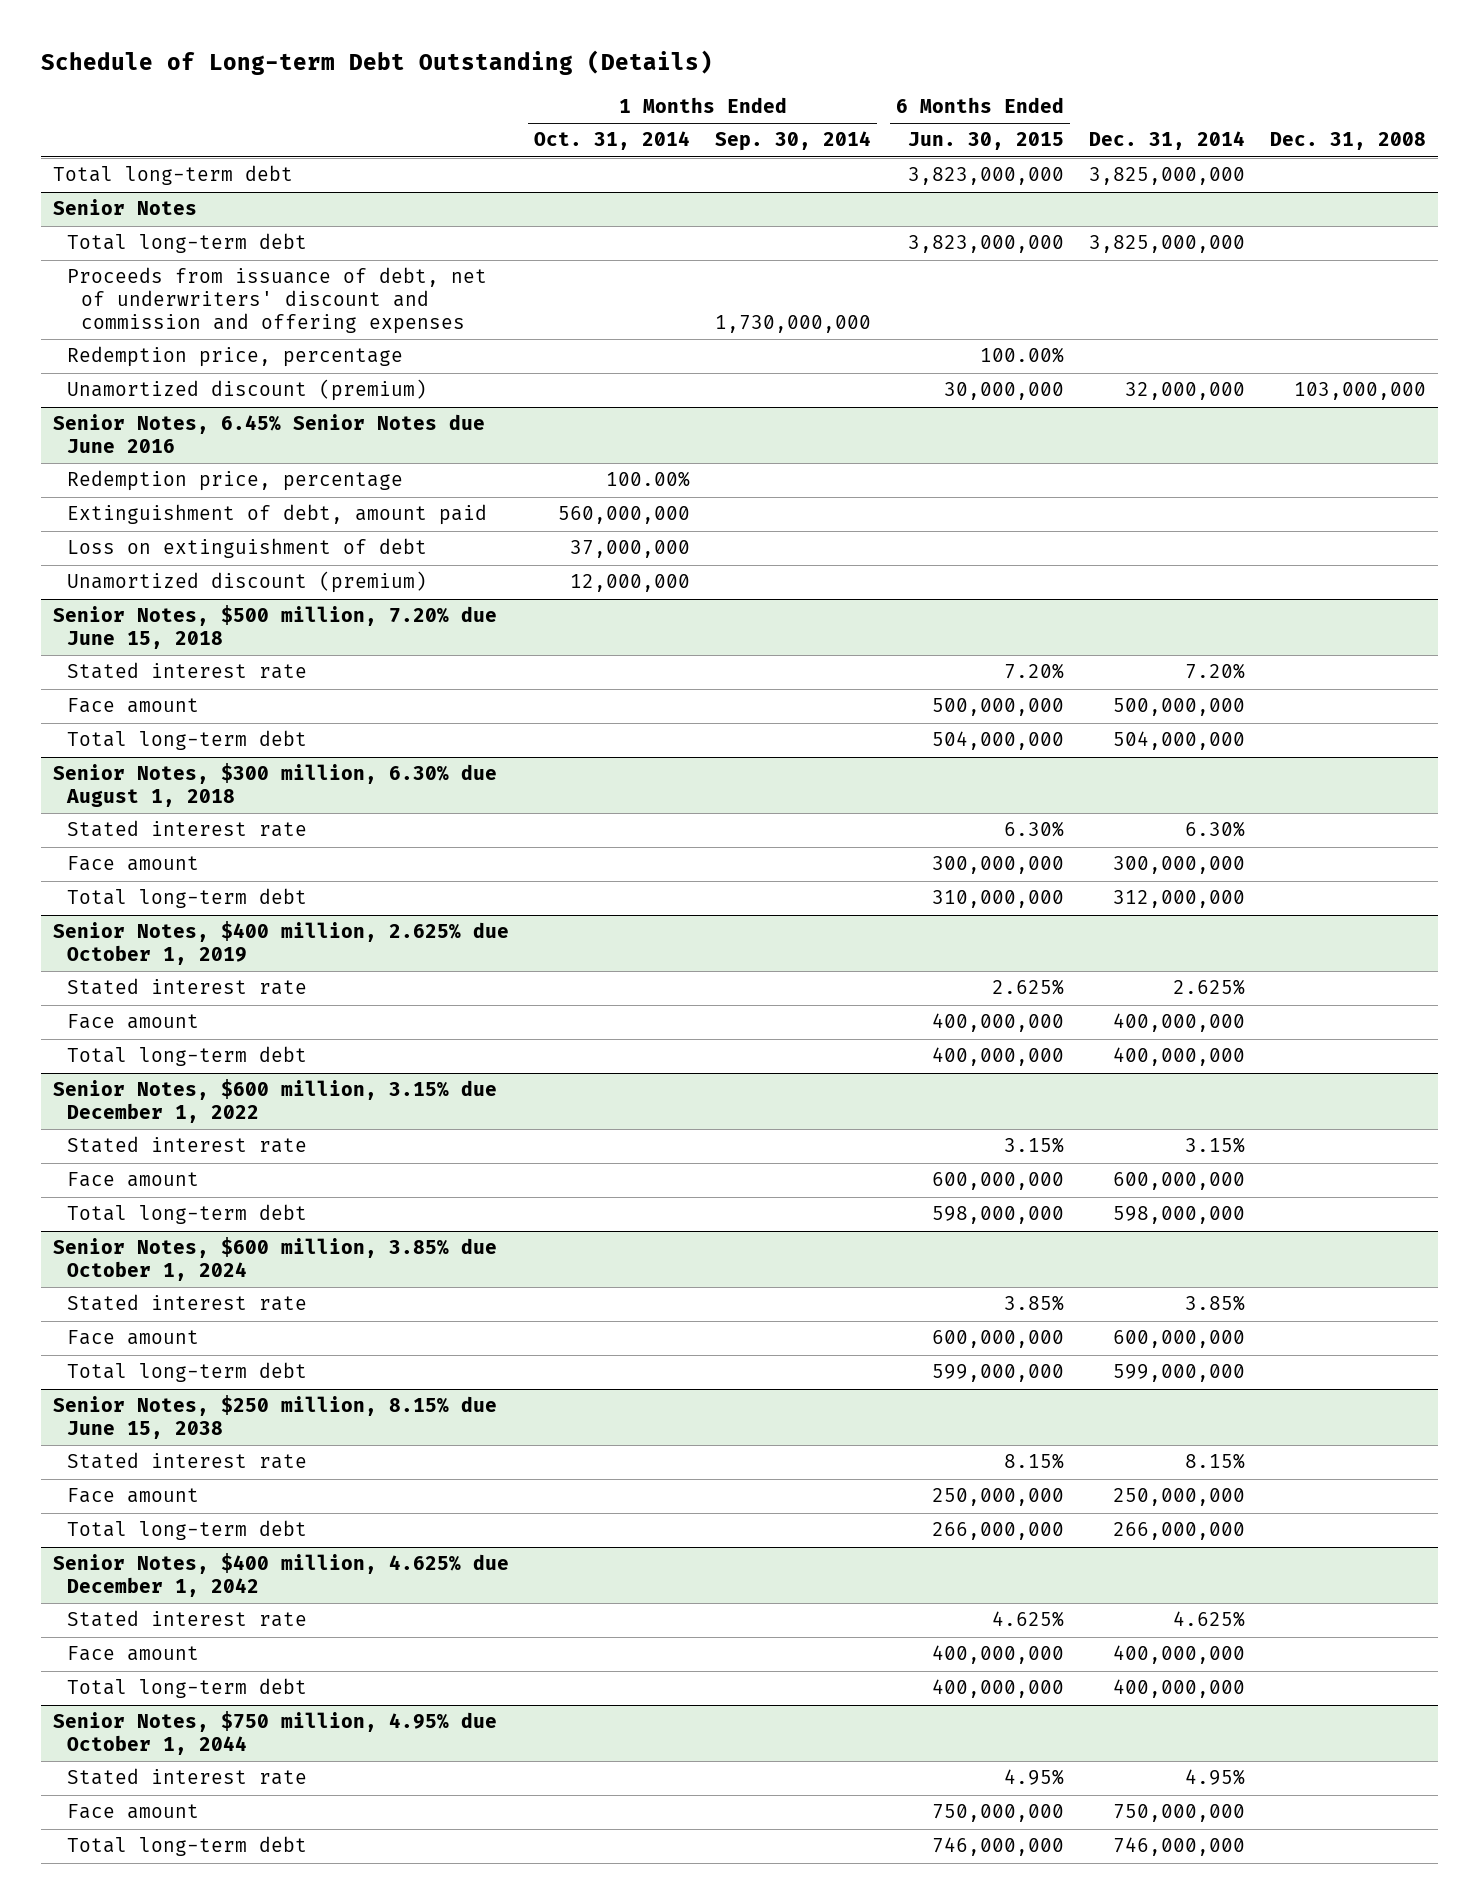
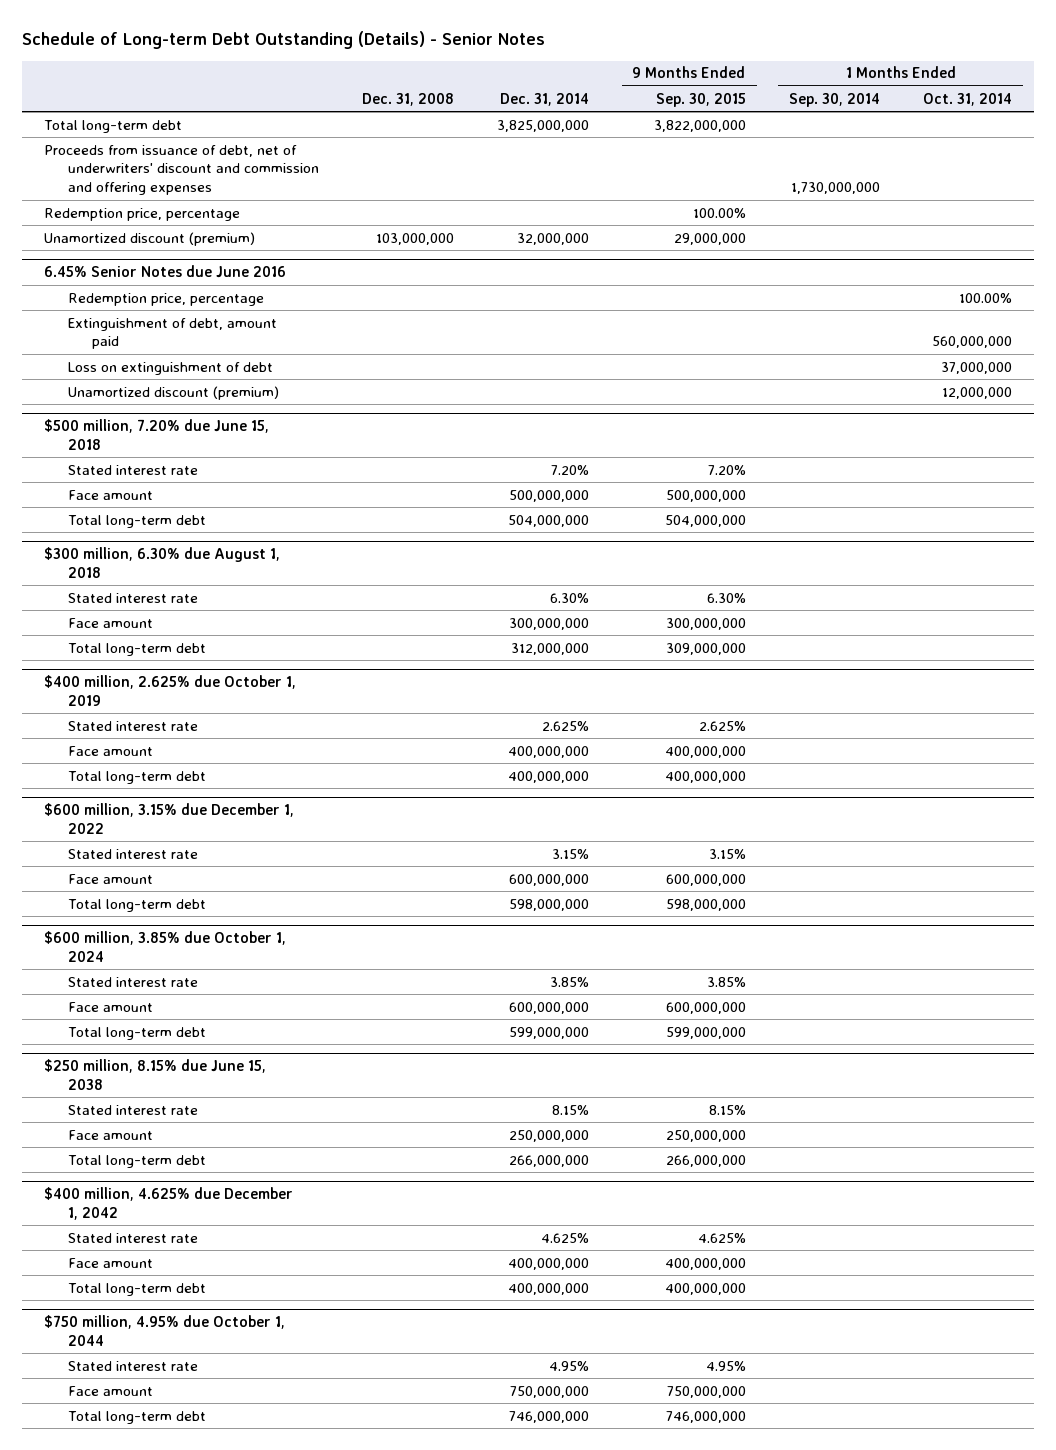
- Schedule of Long-term Debt Outstanding (Details)
+ Schedule of Long-term Debt Outstanding (Details) - Senior Notes
- | 1 Months Ended Oct. 31, 2014 | 1 Months Ended Sep. 30, 2014 | 6 Months Ended Jun. 30, 2015 | Dec. 31, 2014 | Dec. 31, 2008
+ | Dec. 31, 2008 | Dec. 31, 2014 | 9 Months Ended Sep. 30, 2015 | 1 Months Ended Sep. 30, 2014 | 1 Months Ended Oct. 31, 2014
- Senior Notes
- Total long-term debt | | | 3,823,000,000 | 3,825,000,000 |
- Senior Notes, 6.45% Senior Notes due June 2016
+ 6.45% Senior Notes due June 2016
- Senior Notes, $500 million, 7.20% due June 15, 2018
+ $500 million, 7.20% due June 15, 2018
- Senior Notes, $300 million, 6.30% due August 1, 2018
+ $300 million, 6.30% due August 1, 2018
- Senior Notes, $400 million, 2.625% due October 1, 2019
+ $400 million, 2.625% due October 1, 2019
- Senior Notes, $600 million, 3.15% due December 1, 2022
+ $600 million, 3.15% due December 1, 2022
- Senior Notes, $600 million, 3.85% due October 1, 2024
+ $600 million, 3.85% due October 1, 2024
- Senior Notes, $250 million, 8.15% due June 15, 2038
+ $250 million, 8.15% due June 15, 2038
- Senior Notes, $400 million, 4.625% due December 1, 2042
+ $400 million, 4.625% due December 1, 2042
- Senior Notes, $750 million, 4.95% due October 1, 2044
+ $750 million, 4.95% due October 1, 2044

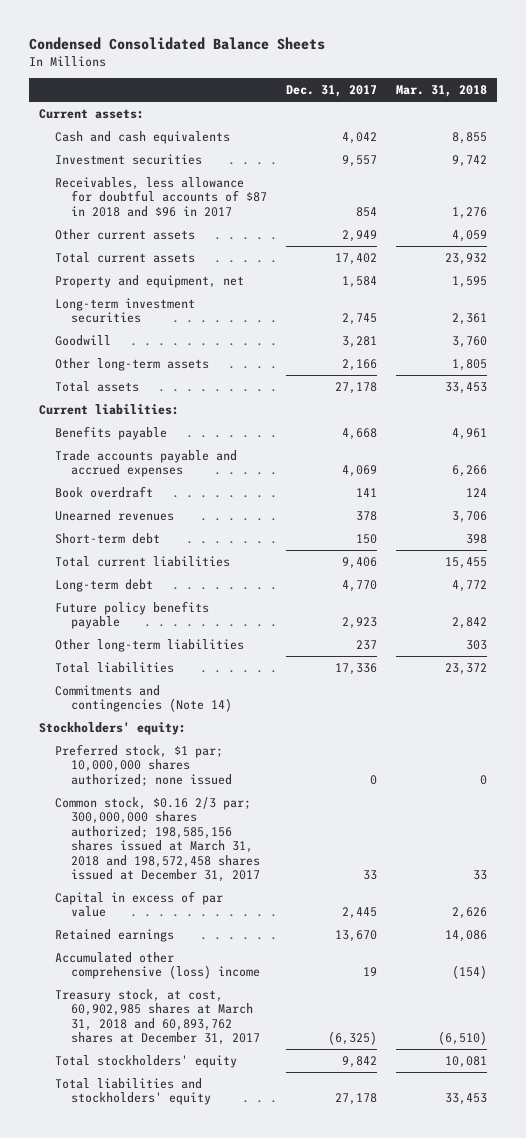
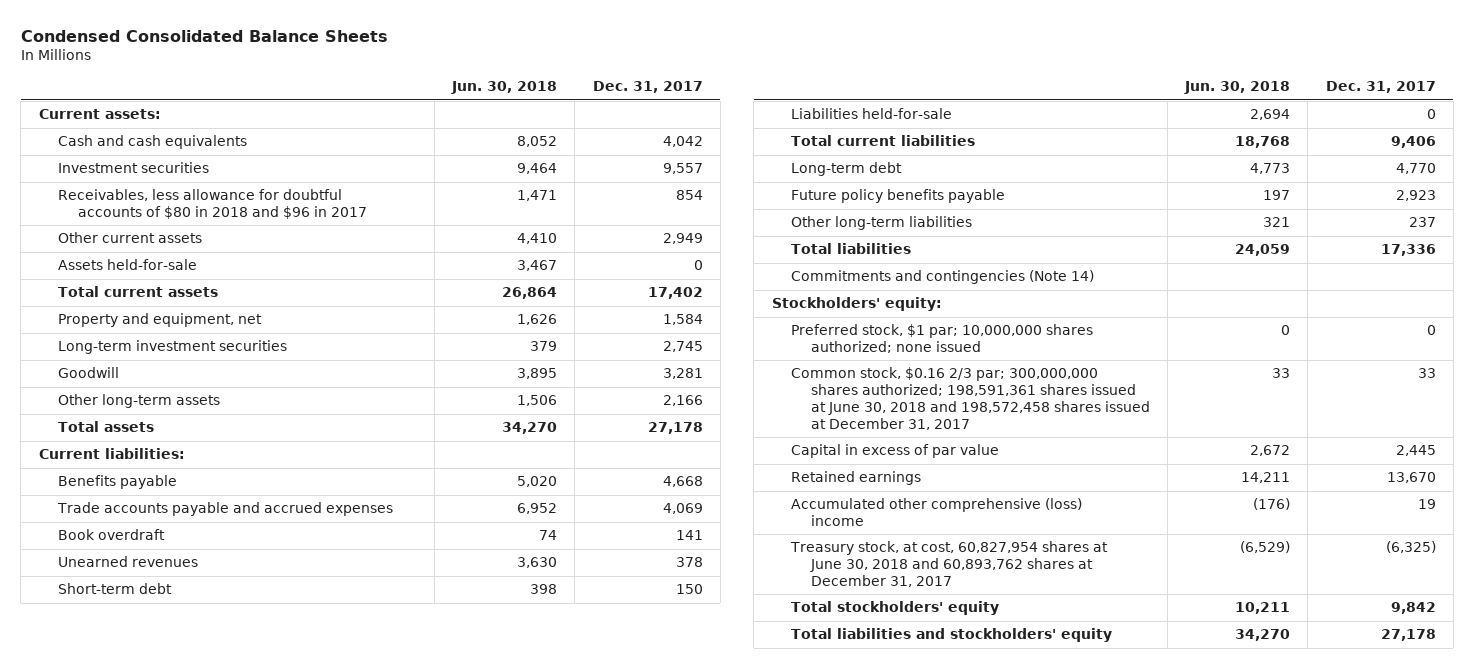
- | Dec. 31, 2017 | Mar. 31, 2018
+ | Jun. 30, 2018 | Dec. 31, 2017
- Receivables, less allowance for doubtful accounts of $87 in 2018 and $96 in 2017 | 854 | 1,276
+ Receivables, less allowance for doubtful accounts of $80 in 2018 and $96 in 2017 | 1,471 | 854
+ Assets held-for-sale | 3,467 | 0
+ Liabilities held-for-sale | 2,694 | 0
- Common stock, $0.16 2/3 par; 300,000,000 shares authorized; 198,585,156 shares issued at March 31, 2018 and 198,572,458 shares issued at December 31, 2017 | 33 | 33
+ Common stock, $0.16 2/3 par; 300,000,000 shares authorized; 198,591,361 shares issued at June 30, 2018 and 198,572,458 shares issued at December 31, 2017 | 33 | 33
- Treasury stock, at cost, 60,902,985 shares at March 31, 2018 and 60,893,762 shares at December 31, 2017 | (6,325) | (6,510)
+ Treasury stock, at cost, 60,827,954 shares at June 30, 2018 and 60,893,762 shares at December 31, 2017 | (6,529) | (6,325)

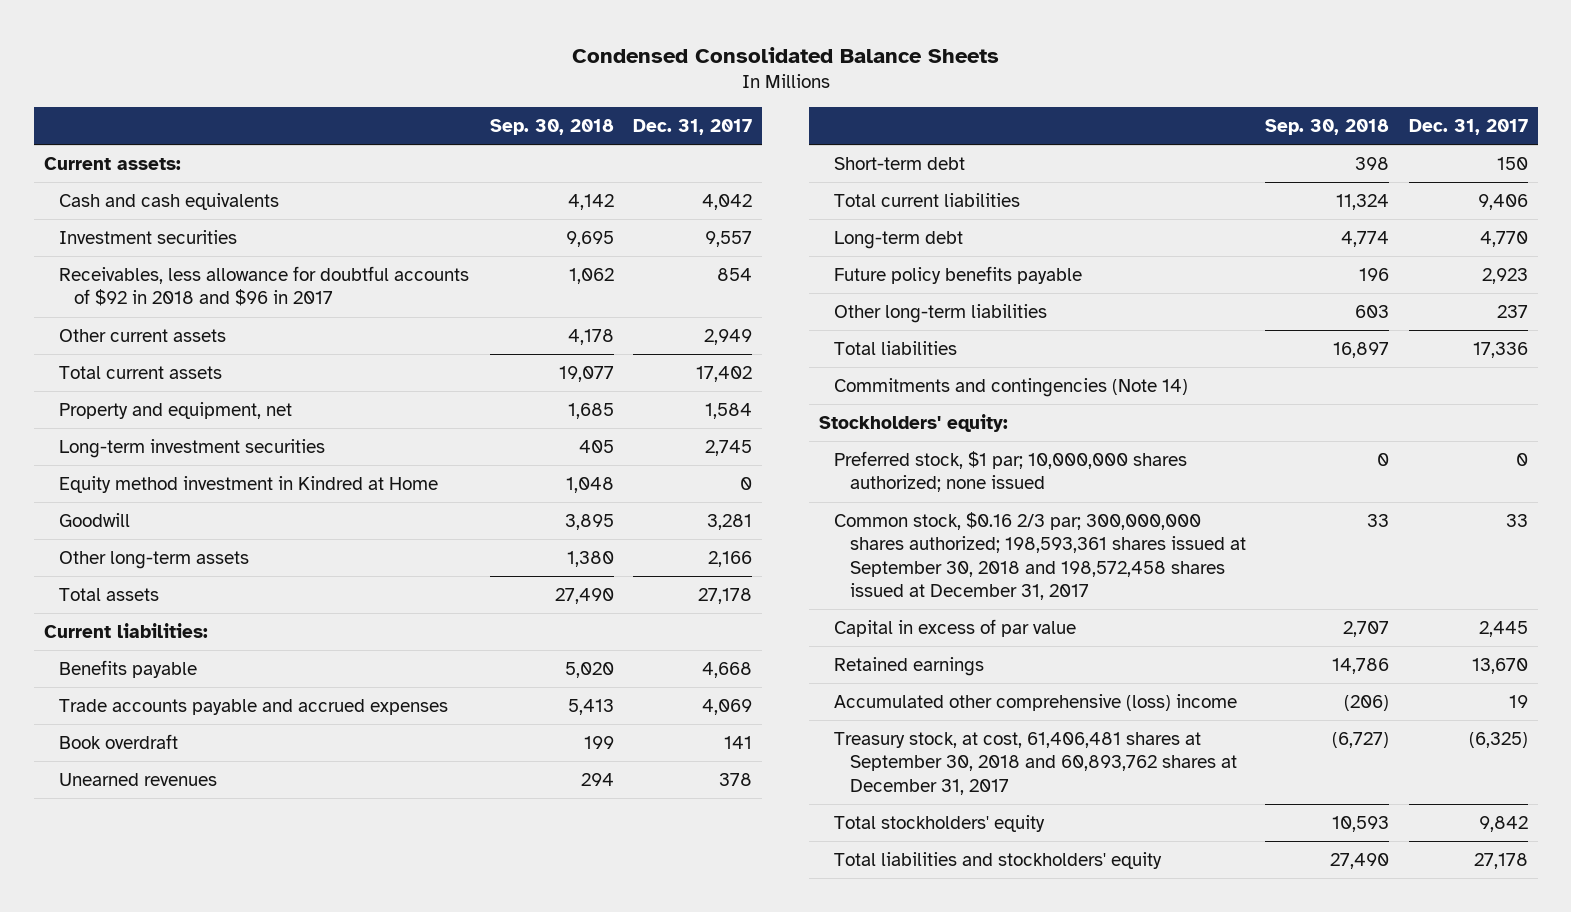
- | Jun. 30, 2018 | Dec. 31, 2017
+ | Sep. 30, 2018 | Dec. 31, 2017
- Receivables, less allowance for doubtful accounts of $80 in 2018 and $96 in 2017 | 1,471 | 854
+ Receivables, less allowance for doubtful accounts of $92 in 2018 and $96 in 2017 | 1,062 | 854
- Assets held-for-sale | 3,467 | 0
+ Equity method investment in Kindred at Home | 1,048 | 0
- Liabilities held-for-sale | 2,694 | 0
- Common stock, $0.16 2/3 par; 300,000,000 shares authorized; 198,591,361 shares issued at June 30, 2018 and 198,572,458 shares issued at December 31, 2017 | 33 | 33
+ Common stock, $0.16 2/3 par; 300,000,000 shares authorized; 198,593,361 shares issued at September 30, 2018 and 198,572,458 shares issued at December 31, 2017 | 33 | 33
- Treasury stock, at cost, 60,827,954 shares at June 30, 2018 and 60,893,762 shares at December 31, 2017 | (6,529) | (6,325)
+ Treasury stock, at cost, 61,406,481 shares at September 30, 2018 and 60,893,762 shares at December 31, 2017 | (6,727) | (6,325)

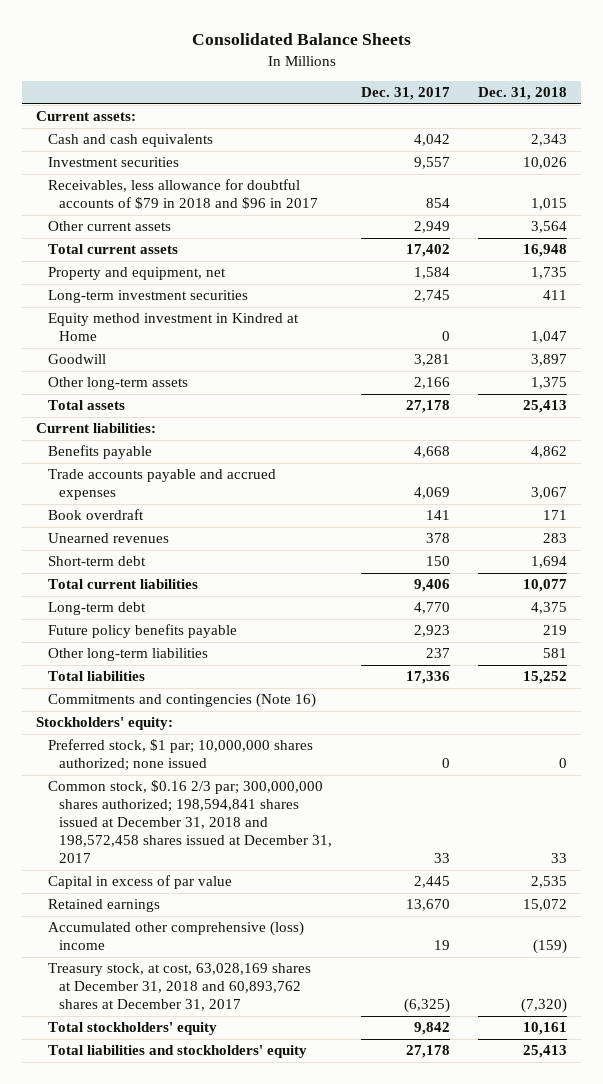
- Condensed Consolidated Balance Sheets
+ Consolidated Balance Sheets
- | Sep. 30, 2018 | Dec. 31, 2017
+ | Dec. 31, 2017 | Dec. 31, 2018
- Receivables, less allowance for doubtful accounts of $92 in 2018 and $96 in 2017 | 1,062 | 854
+ Receivables, less allowance for doubtful accounts of $79 in 2018 and $96 in 2017 | 854 | 1,015
- Commitments and contingencies (Note 14)
+ Commitments and contingencies (Note 16)
- Common stock, $0.16 2/3 par; 300,000,000 shares authorized; 198,593,361 shares issued at September 30, 2018 and 198,572,458 shares issued at December 31, 2017 | 33 | 33
+ Common stock, $0.16 2/3 par; 300,000,000 shares authorized; 198,594,841 shares issued at December 31, 2018 and 198,572,458 shares issued at December 31, 2017 | 33 | 33
- Treasury stock, at cost, 61,406,481 shares at September 30, 2018 and 60,893,762 shares at December 31, 2017 | (6,727) | (6,325)
+ Treasury stock, at cost, 63,028,169 shares at December 31, 2018 and 60,893,762 shares at December 31, 2017 | (6,325) | (7,320)

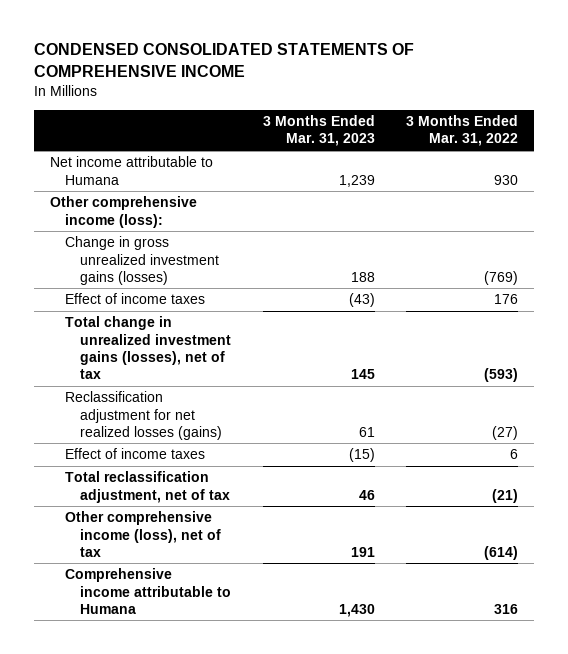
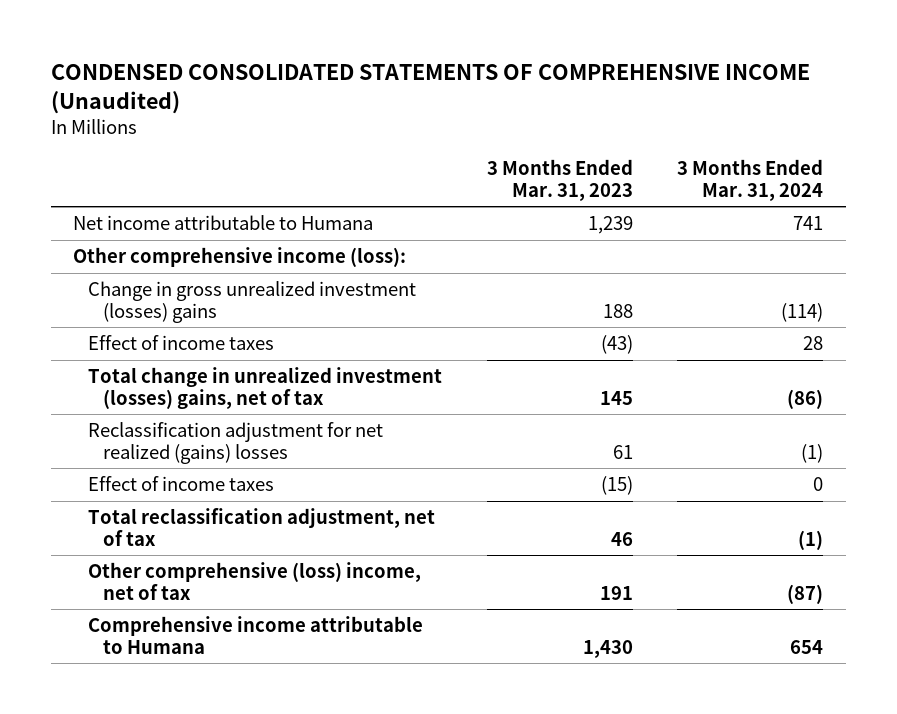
- CONDENSED CONSOLIDATED STATEMENTS OF COMPREHENSIVE INCOME
+ CONDENSED CONSOLIDATED STATEMENTS OF COMPREHENSIVE INCOME (Unaudited)
- | 3 Months Ended Mar. 31, 2023 | 3 Months Ended Mar. 31, 2022
+ | 3 Months Ended Mar. 31, 2023 | 3 Months Ended Mar. 31, 2024
- Change in gross unrealized investment gains (losses) | 188 | (769)
+ Change in gross unrealized investment (losses) gains | 188 | (114)
- Total change in unrealized investment gains (losses), net of tax | 145 | (593)
- Reclassification adjustment for net realized losses (gains) | 61 | (27)
+ Total change in unrealized investment (losses) gains, net of tax | 145 | (86)
+ Reclassification adjustment for net realized (gains) losses | 61 | (1)
- Other comprehensive income (loss), net of tax | 191 | (614)
+ Other comprehensive (loss) income, net of tax | 191 | (87)

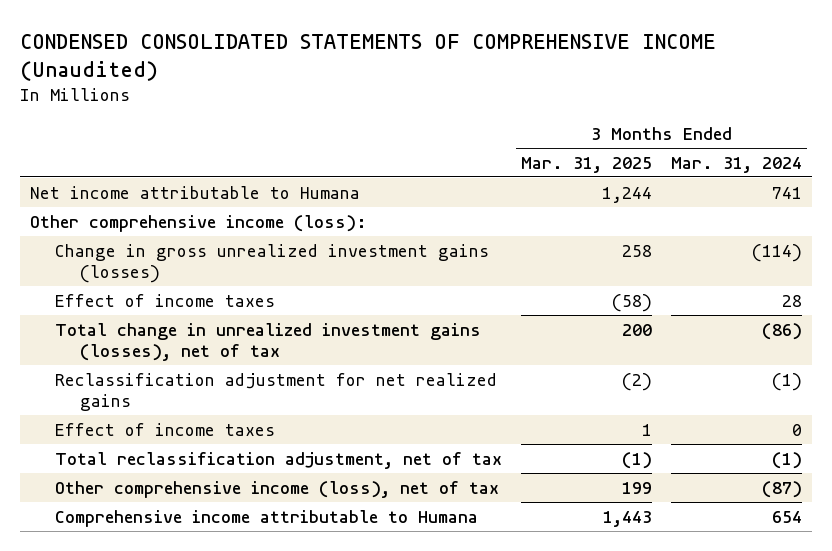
- | 3 Months Ended Mar. 31, 2023 | 3 Months Ended Mar. 31, 2024
+ | 3 Months Ended Mar. 31, 2025 | 3 Months Ended Mar. 31, 2024
- Change in gross unrealized investment (losses) gains | 188 | (114)
+ Change in gross unrealized investment gains (losses) | 258 | (114)
- Total change in unrealized investment (losses) gains, net of tax | 145 | (86)
- Reclassification adjustment for net realized (gains) losses | 61 | (1)
+ Total change in unrealized investment gains (losses), net of tax | 200 | (86)
+ Reclassification adjustment for net realized gains | (2) | (1)
- Other comprehensive (loss) income, net of tax | 191 | (87)
+ Other comprehensive income (loss), net of tax | 199 | (87)

